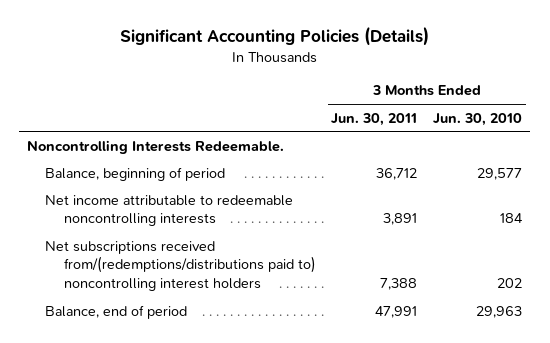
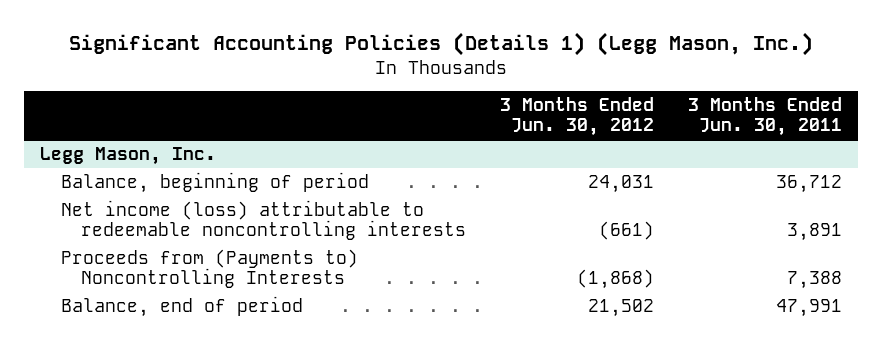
- Significant Accounting Policies (Details)
+ Significant Accounting Policies (Details 1) (Legg Mason, Inc.)
- | 3 Months Ended Jun. 30, 2011 | 3 Months Ended Jun. 30, 2010
+ | 3 Months Ended Jun. 30, 2012 | 3 Months Ended Jun. 30, 2011
- Noncontrolling Interests Redeemable.
+ Legg Mason, Inc.
- Net income attributable to redeemable noncontrolling interests | 3,891 | 184
- Net subscriptions received from/(redemptions/distributions paid to) noncontrolling interest holders | 7,388 | 202
+ Net income (loss) attributable to redeemable noncontrolling interests | (661) | 3,891
+ Proceeds from (Payments to) Noncontrolling Interests | (1,868) | 7,388

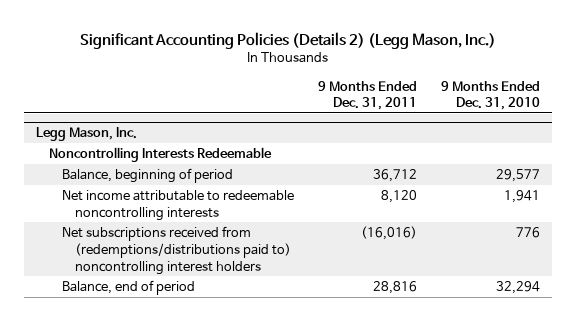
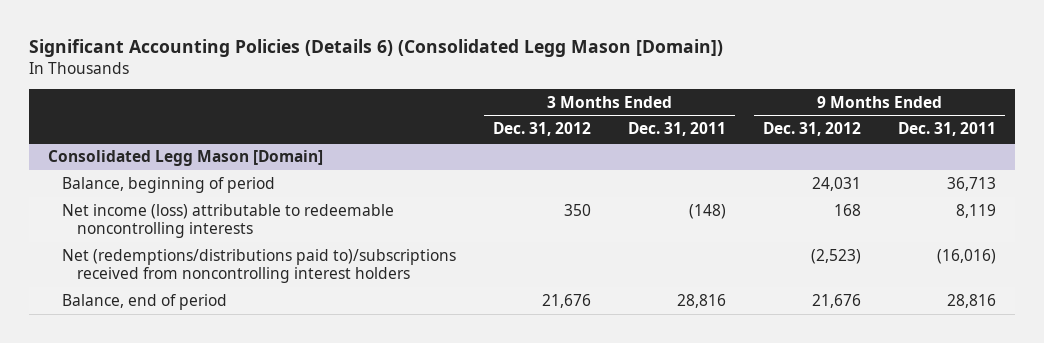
- Significant Accounting Policies (Details 2) (Legg Mason, Inc.)
+ Significant Accounting Policies (Details 6) (Consolidated Legg Mason [Domain])
- | 9 Months Ended Dec. 31, 2011 | 9 Months Ended Dec. 31, 2010
+ | 3 Months Ended Dec. 31, 2012 | 3 Months Ended Dec. 31, 2011 | 9 Months Ended Dec. 31, 2012 | 9 Months Ended Dec. 31, 2011
- Legg Mason, Inc.
- Noncontrolling Interests Redeemable
- Balance, beginning of period | 36,712 | 29,577
- Net income attributable to redeemable noncontrolling interests | 8,120 | 1,941
- Net subscriptions received from (redemptions/distributions paid to) noncontrolling interest holders | (16,016) | 776
+ Consolidated Legg Mason [Domain]
+ Balance, beginning of period | | | 24,031 | 36,713
+ Net income (loss) attributable to redeemable noncontrolling interests | 350 | (148) | 168 | 8,119
+ Net (redemptions/distributions paid to)/subscriptions received from noncontrolling interest holders | | | (2,523) | (16,016)

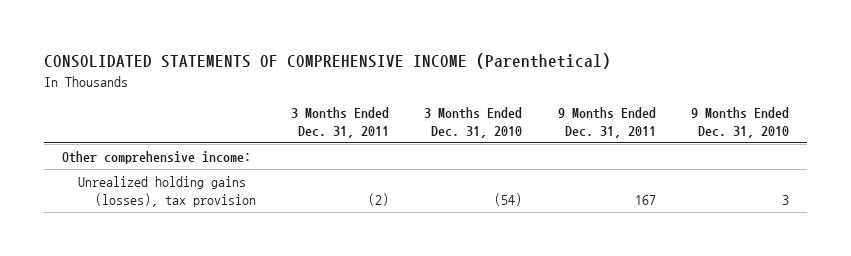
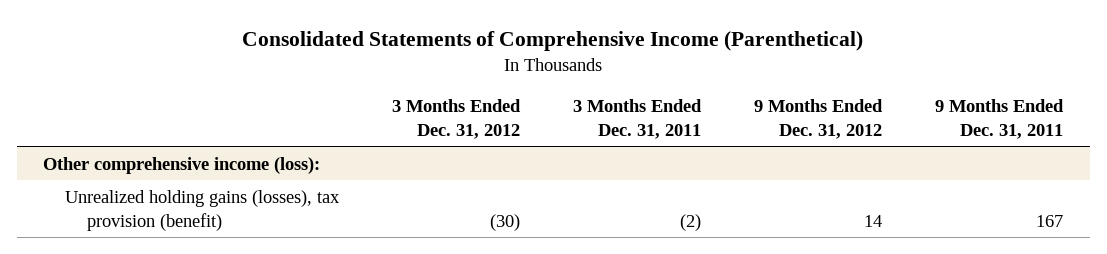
- CONSOLIDATED STATEMENTS OF COMPREHENSIVE INCOME (Parenthetical)
+ Consolidated Statements of Comprehensive Income (Parenthetical)
- | 3 Months Ended Dec. 31, 2011 | 3 Months Ended Dec. 31, 2010 | 9 Months Ended Dec. 31, 2011 | 9 Months Ended Dec. 31, 2010
+ | 3 Months Ended Dec. 31, 2012 | 3 Months Ended Dec. 31, 2011 | 9 Months Ended Dec. 31, 2012 | 9 Months Ended Dec. 31, 2011
- Other comprehensive income:
- Unrealized holding gains (losses), tax provision | (2) | (54) | 167 | 3
+ Other comprehensive income (loss):
+ Unrealized holding gains (losses), tax provision (benefit) | (30) | (2) | 14 | 167

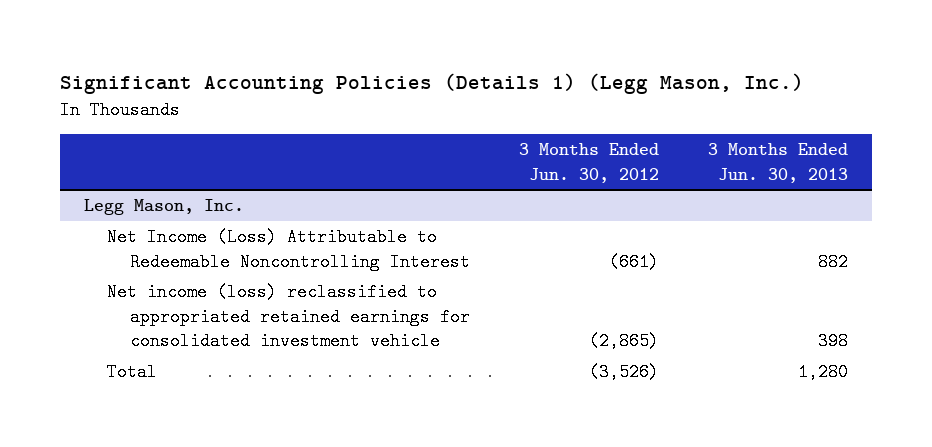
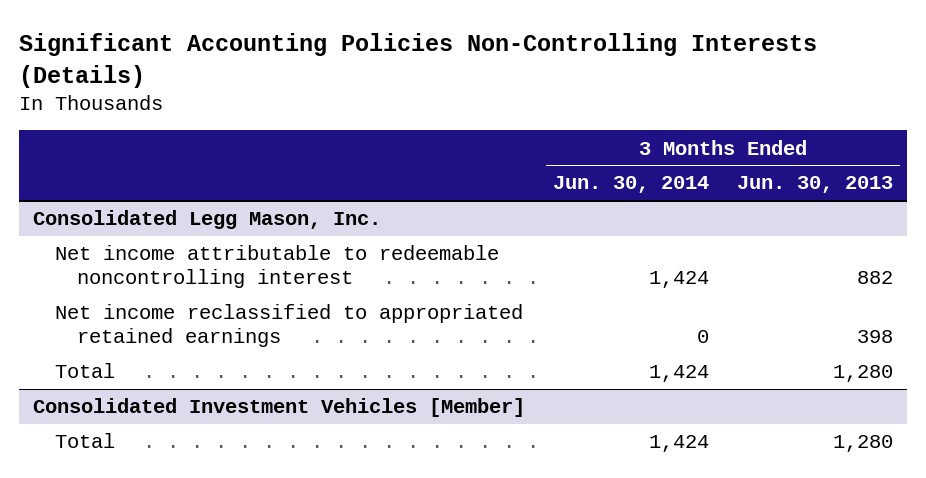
- Significant Accounting Policies (Details 1) (Legg Mason, Inc.)
+ Significant Accounting Policies Non-Controlling Interests (Details)
- | 3 Months Ended Jun. 30, 2012 | 3 Months Ended Jun. 30, 2013
+ | 3 Months Ended Jun. 30, 2014 | 3 Months Ended Jun. 30, 2013
- Legg Mason, Inc.
- Net Income (Loss) Attributable to Redeemable Noncontrolling Interest | (661) | 882
- Net income (loss) reclassified to appropriated retained earnings for consolidated investment vehicle | (2,865) | 398
+ Consolidated Legg Mason, Inc.
+ Net income attributable to redeemable noncontrolling interest | 1,424 | 882
+ Net income reclassified to appropriated retained earnings | 0 | 398
+ Consolidated Investment Vehicles [Member]
+ Total | 1,424 | 1,280

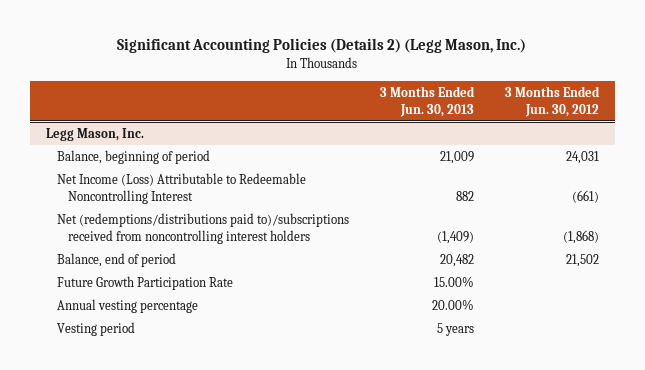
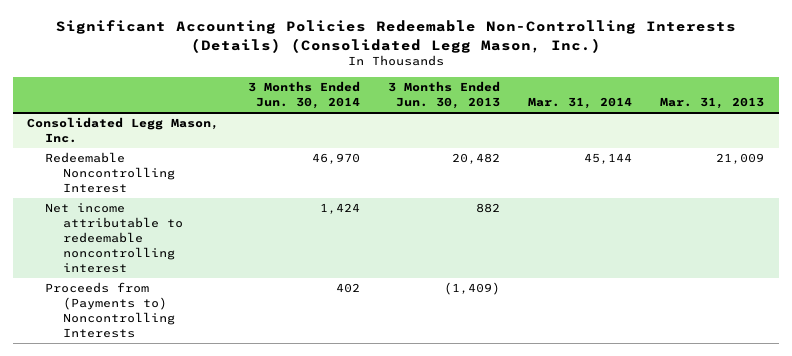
- Significant Accounting Policies (Details 2) (Legg Mason, Inc.)
+ Significant Accounting Policies Redeemable Non-Controlling Interests (Details) (Consolidated Legg Mason, Inc.)
- | 3 Months Ended Jun. 30, 2013 | 3 Months Ended Jun. 30, 2012
+ | 3 Months Ended Jun. 30, 2014 | 3 Months Ended Jun. 30, 2013 | Mar. 31, 2014 | Mar. 31, 2013
- Legg Mason, Inc.
- Balance, beginning of period | 21,009 | 24,031
- Net Income (Loss) Attributable to Redeemable Noncontrolling Interest | 882 | (661)
- Net (redemptions/distributions paid to)/subscriptions received from noncontrolling interest holders | (1,409) | (1,868)
- Balance, end of period | 20,482 | 21,502
- Future Growth Participation Rate | 15.00% |
- Annual vesting percentage | 20.00% |
- Vesting period | 5 years |
+ Consolidated Legg Mason, Inc.
+ Redeemable Noncontrolling Interest | 46,970 | 20,482 | 45,144 | 21,009
+ Net income attributable to redeemable noncontrolling interest | 1,424 | 882 | |
+ Proceeds from (Payments to) Noncontrolling Interests | 402 | (1,409) | |

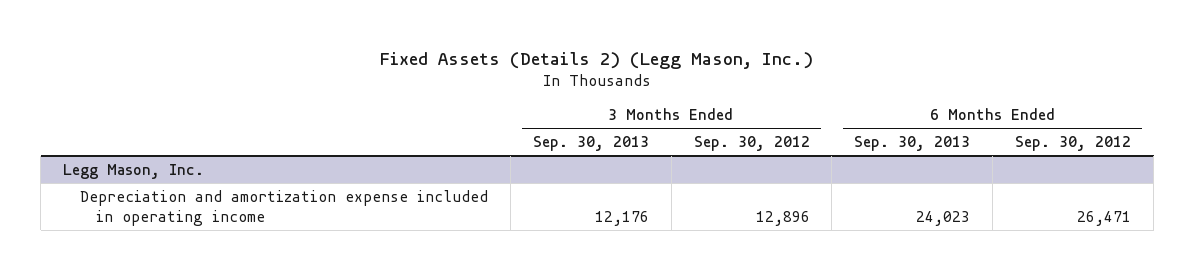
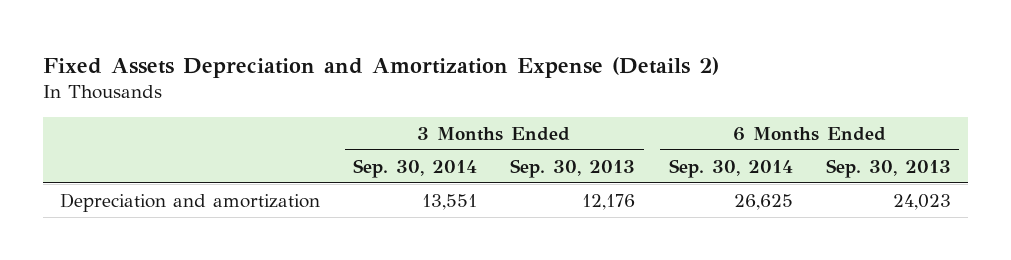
- Fixed Assets (Details 2) (Legg Mason, Inc.)
+ Fixed Assets Depreciation and Amortization Expense (Details 2)
- | 3 Months Ended Sep. 30, 2013 | 3 Months Ended Sep. 30, 2012 | 6 Months Ended Sep. 30, 2013 | 6 Months Ended Sep. 30, 2012
+ | 3 Months Ended Sep. 30, 2014 | 3 Months Ended Sep. 30, 2013 | 6 Months Ended Sep. 30, 2014 | 6 Months Ended Sep. 30, 2013
- Legg Mason, Inc.
- Depreciation and amortization expense included in operating income | 12,176 | 12,896 | 24,023 | 26,471
+ Depreciation and amortization | 13,551 | 12,176 | 26,625 | 24,023

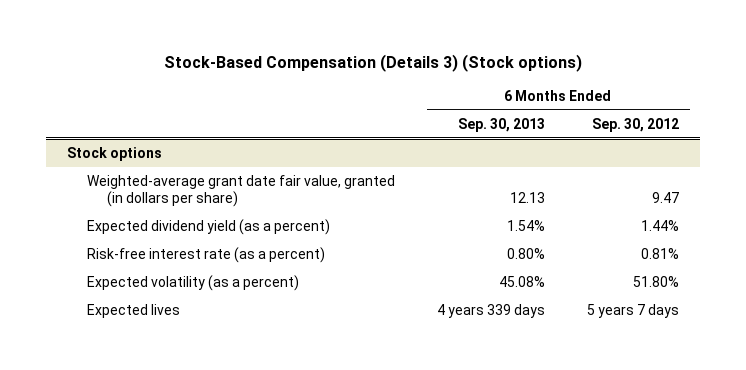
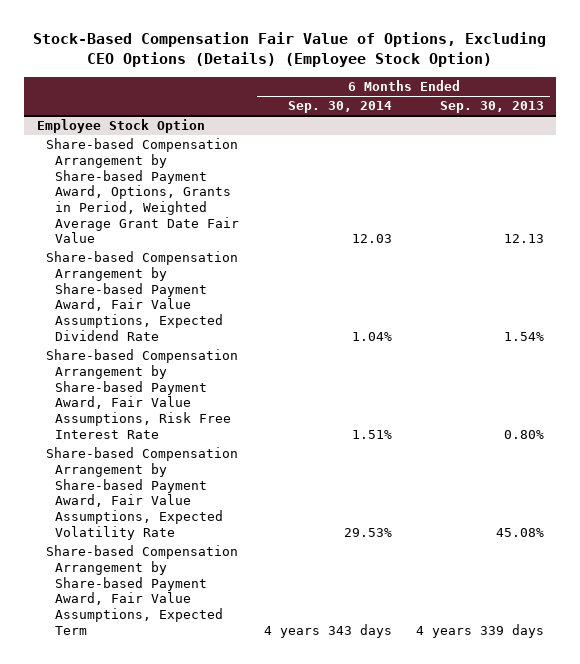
- Stock-Based Compensation (Details 3) (Stock options)
+ Stock-Based Compensation Fair Value of Options, Excluding CEO Options (Details) (Employee Stock Option)
- | 6 Months Ended Sep. 30, 2013 | 6 Months Ended Sep. 30, 2012
+ | 6 Months Ended Sep. 30, 2014 | 6 Months Ended Sep. 30, 2013
- Stock options
- Weighted-average grant date fair value, granted (in dollars per share) | 12.13 | 9.47
- Expected dividend yield (as a percent) | 1.54% | 1.44%
- Risk-free interest rate (as a percent) | 0.80% | 0.81%
- Expected volatility (as a percent) | 45.08% | 51.80%
- Expected lives | 4 years 339 days | 5 years 7 days
+ Employee Stock Option
+ Share-based Compensation Arrangement by Share-based Payment Award, Options, Grants in Period, Weighted Average Grant Date Fair Value | 12.03 | 12.13
+ Share-based Compensation Arrangement by Share-based Payment Award, Fair Value Assumptions, Expected Dividend Rate | 1.04% | 1.54%
+ Share-based Compensation Arrangement by Share-based Payment Award, Fair Value Assumptions, Risk Free Interest Rate | 1.51% | 0.80%
+ Share-based Compensation Arrangement by Share-based Payment Award, Fair Value Assumptions, Expected Volatility Rate | 29.53% | 45.08%
+ Share-based Compensation Arrangement by Share-based Payment Award, Fair Value Assumptions, Expected Term | 4 years 343 days | 4 years 339 days

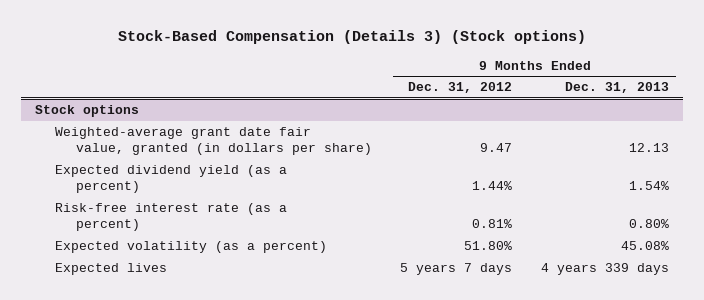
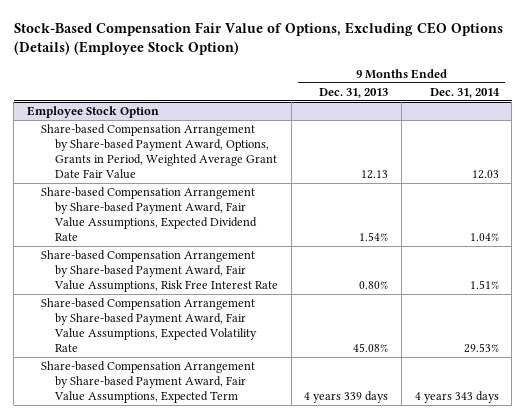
- Stock-Based Compensation (Details 3) (Stock options)
+ Stock-Based Compensation Fair Value of Options, Excluding CEO Options (Details) (Employee Stock Option)
- | 9 Months Ended Dec. 31, 2012 | 9 Months Ended Dec. 31, 2013
+ | 9 Months Ended Dec. 31, 2013 | 9 Months Ended Dec. 31, 2014
- Stock options
- Weighted-average grant date fair value, granted (in dollars per share) | 9.47 | 12.13
- Expected dividend yield (as a percent) | 1.44% | 1.54%
- Risk-free interest rate (as a percent) | 0.81% | 0.80%
- Expected volatility (as a percent) | 51.80% | 45.08%
- Expected lives | 5 years 7 days | 4 years 339 days
+ Employee Stock Option
+ Share-based Compensation Arrangement by Share-based Payment Award, Options, Grants in Period, Weighted Average Grant Date Fair Value | 12.13 | 12.03
+ Share-based Compensation Arrangement by Share-based Payment Award, Fair Value Assumptions, Expected Dividend Rate | 1.54% | 1.04%
+ Share-based Compensation Arrangement by Share-based Payment Award, Fair Value Assumptions, Risk Free Interest Rate | 0.80% | 1.51%
+ Share-based Compensation Arrangement by Share-based Payment Award, Fair Value Assumptions, Expected Volatility Rate | 45.08% | 29.53%
+ Share-based Compensation Arrangement by Share-based Payment Award, Fair Value Assumptions, Expected Term | 4 years 339 days | 4 years 343 days

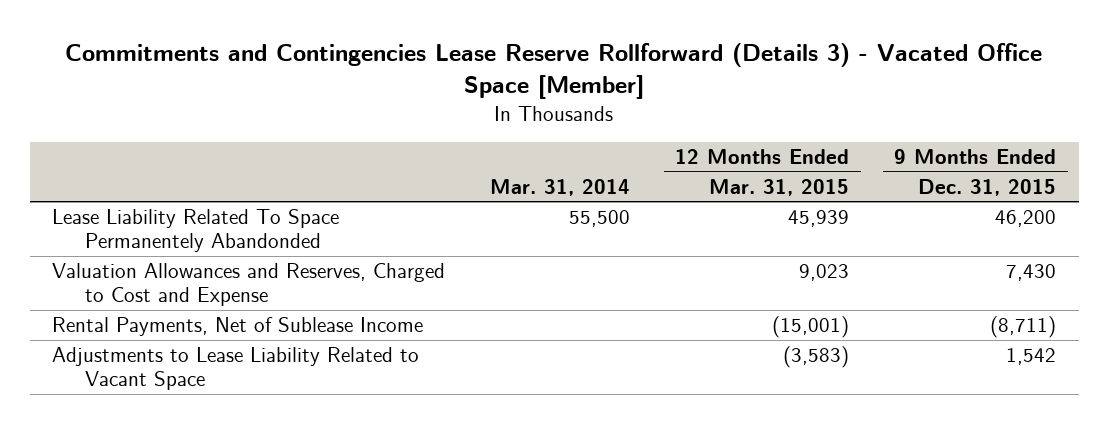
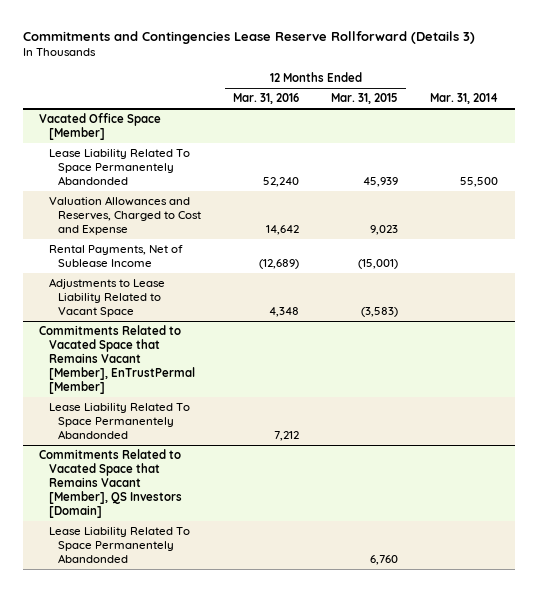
- Commitments and Contingencies Lease Reserve Rollforward (Details 3) - Vacated Office Space [Member]
+ Commitments and Contingencies Lease Reserve Rollforward (Details 3)
- | Mar. 31, 2014 | 12 Months Ended Mar. 31, 2015 | 9 Months Ended Dec. 31, 2015
+ | 12 Months Ended Mar. 31, 2016 | 12 Months Ended Mar. 31, 2015 | Mar. 31, 2014
+ Vacated Office Space [Member]
+ Commitments Related to Vacated Space that Remains Vacant [Member], EnTrustPermal [Member]
+ Lease Liability Related To Space Permanentely Abandonded | 7,212 | |
+ Commitments Related to Vacated Space that Remains Vacant [Member], QS Investors [Domain]
+ Lease Liability Related To Space Permanentely Abandonded | | 6,760 |

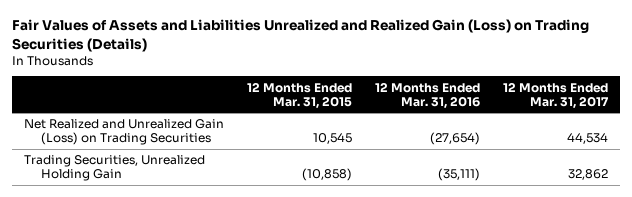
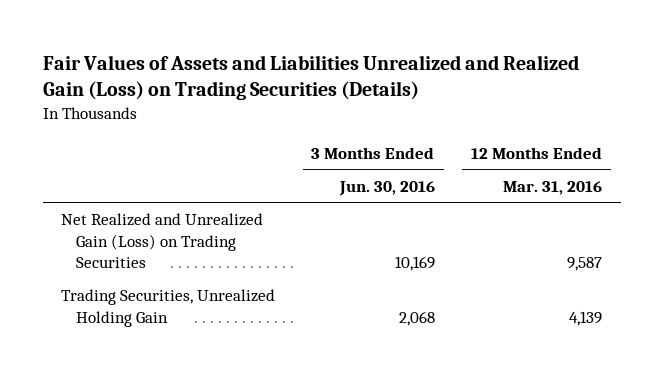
- | 12 Months Ended Mar. 31, 2015 | 12 Months Ended Mar. 31, 2016 | 12 Months Ended Mar. 31, 2017
+ | 3 Months Ended Jun. 30, 2016 | 12 Months Ended Mar. 31, 2016
- Net Realized and Unrealized Gain (Loss) on Trading Securities | 10,545 | (27,654) | 44,534
- Trading Securities, Unrealized Holding Gain | (10,858) | (35,111) | 32,862
+ Net Realized and Unrealized Gain (Loss) on Trading Securities | 10,169 | 9,587
+ Trading Securities, Unrealized Holding Gain | 2,068 | 4,139

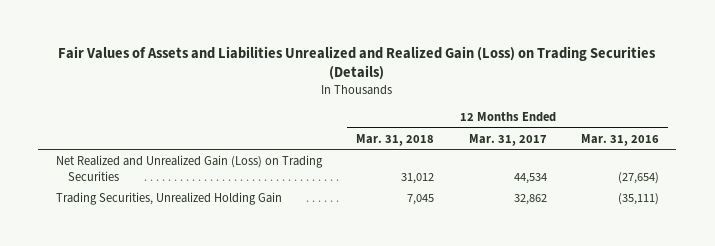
- | 3 Months Ended Jun. 30, 2016 | 12 Months Ended Mar. 31, 2016
+ | 12 Months Ended Mar. 31, 2018 | 12 Months Ended Mar. 31, 2017 | 12 Months Ended Mar. 31, 2016
- Net Realized and Unrealized Gain (Loss) on Trading Securities | 10,169 | 9,587
- Trading Securities, Unrealized Holding Gain | 2,068 | 4,139
+ Net Realized and Unrealized Gain (Loss) on Trading Securities | 31,012 | 44,534 | (27,654)
+ Trading Securities, Unrealized Holding Gain | 7,045 | 32,862 | (35,111)

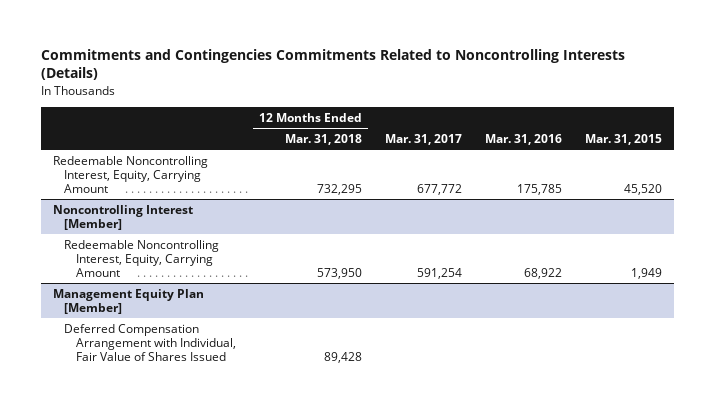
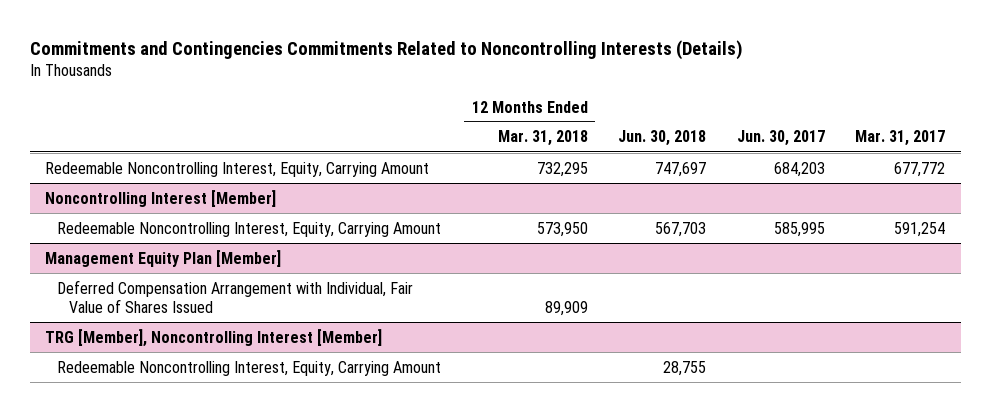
- | 12 Months Ended Mar. 31, 2018 | Mar. 31, 2017 | Mar. 31, 2016 | Mar. 31, 2015
+ | 12 Months Ended Mar. 31, 2018 | Jun. 30, 2018 | Jun. 30, 2017 | Mar. 31, 2017
@ Management Equity Plan [Member]
- Deferred Compensation Arrangement with Individual, Fair Value of Shares Issued | 89,428 | | |
+ Deferred Compensation Arrangement with Individual, Fair Value of Shares Issued | 89,909 | | |
+ TRG [Member], Noncontrolling Interest [Member]
+ Redeemable Noncontrolling Interest, Equity, Carrying Amount | | 28,755 | |

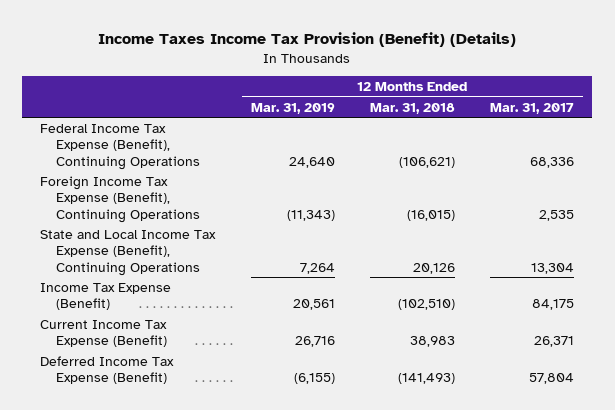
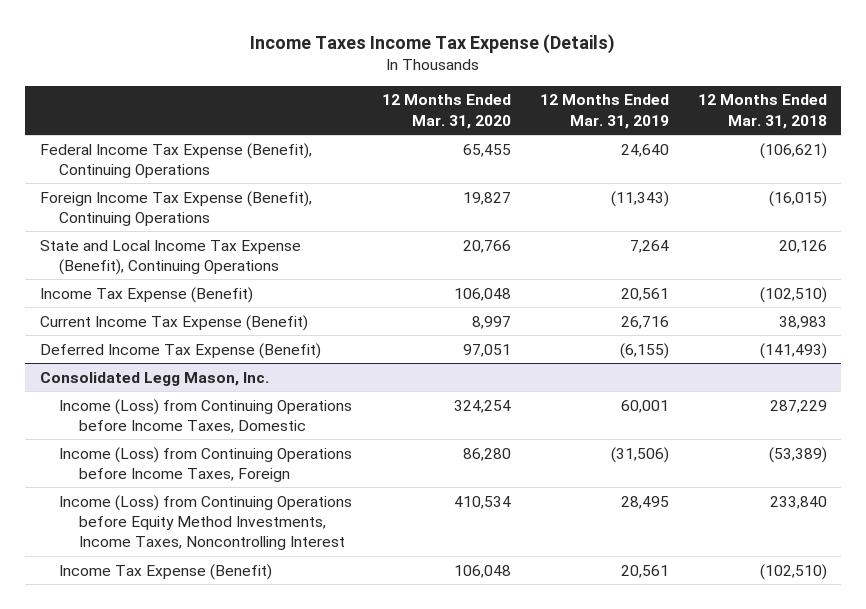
- Income Taxes Income Tax Provision (Benefit) (Details)
+ Income Taxes Income Tax Expense (Details)
- | 12 Months Ended Mar. 31, 2019 | 12 Months Ended Mar. 31, 2018 | 12 Months Ended Mar. 31, 2017
+ | 12 Months Ended Mar. 31, 2020 | 12 Months Ended Mar. 31, 2019 | 12 Months Ended Mar. 31, 2018
+ Consolidated Legg Mason, Inc.
+ Income (Loss) from Continuing Operations before Income Taxes, Domestic | 324,254 | 60,001 | 287,229
+ Income (Loss) from Continuing Operations before Income Taxes, Foreign | 86,280 | (31,506) | (53,389)
+ Income (Loss) from Continuing Operations before Equity Method Investments, Income Taxes, Noncontrolling Interest | 410,534 | 28,495 | 233,840
+ Income Tax Expense (Benefit) | 106,048 | 20,561 | (102,510)

